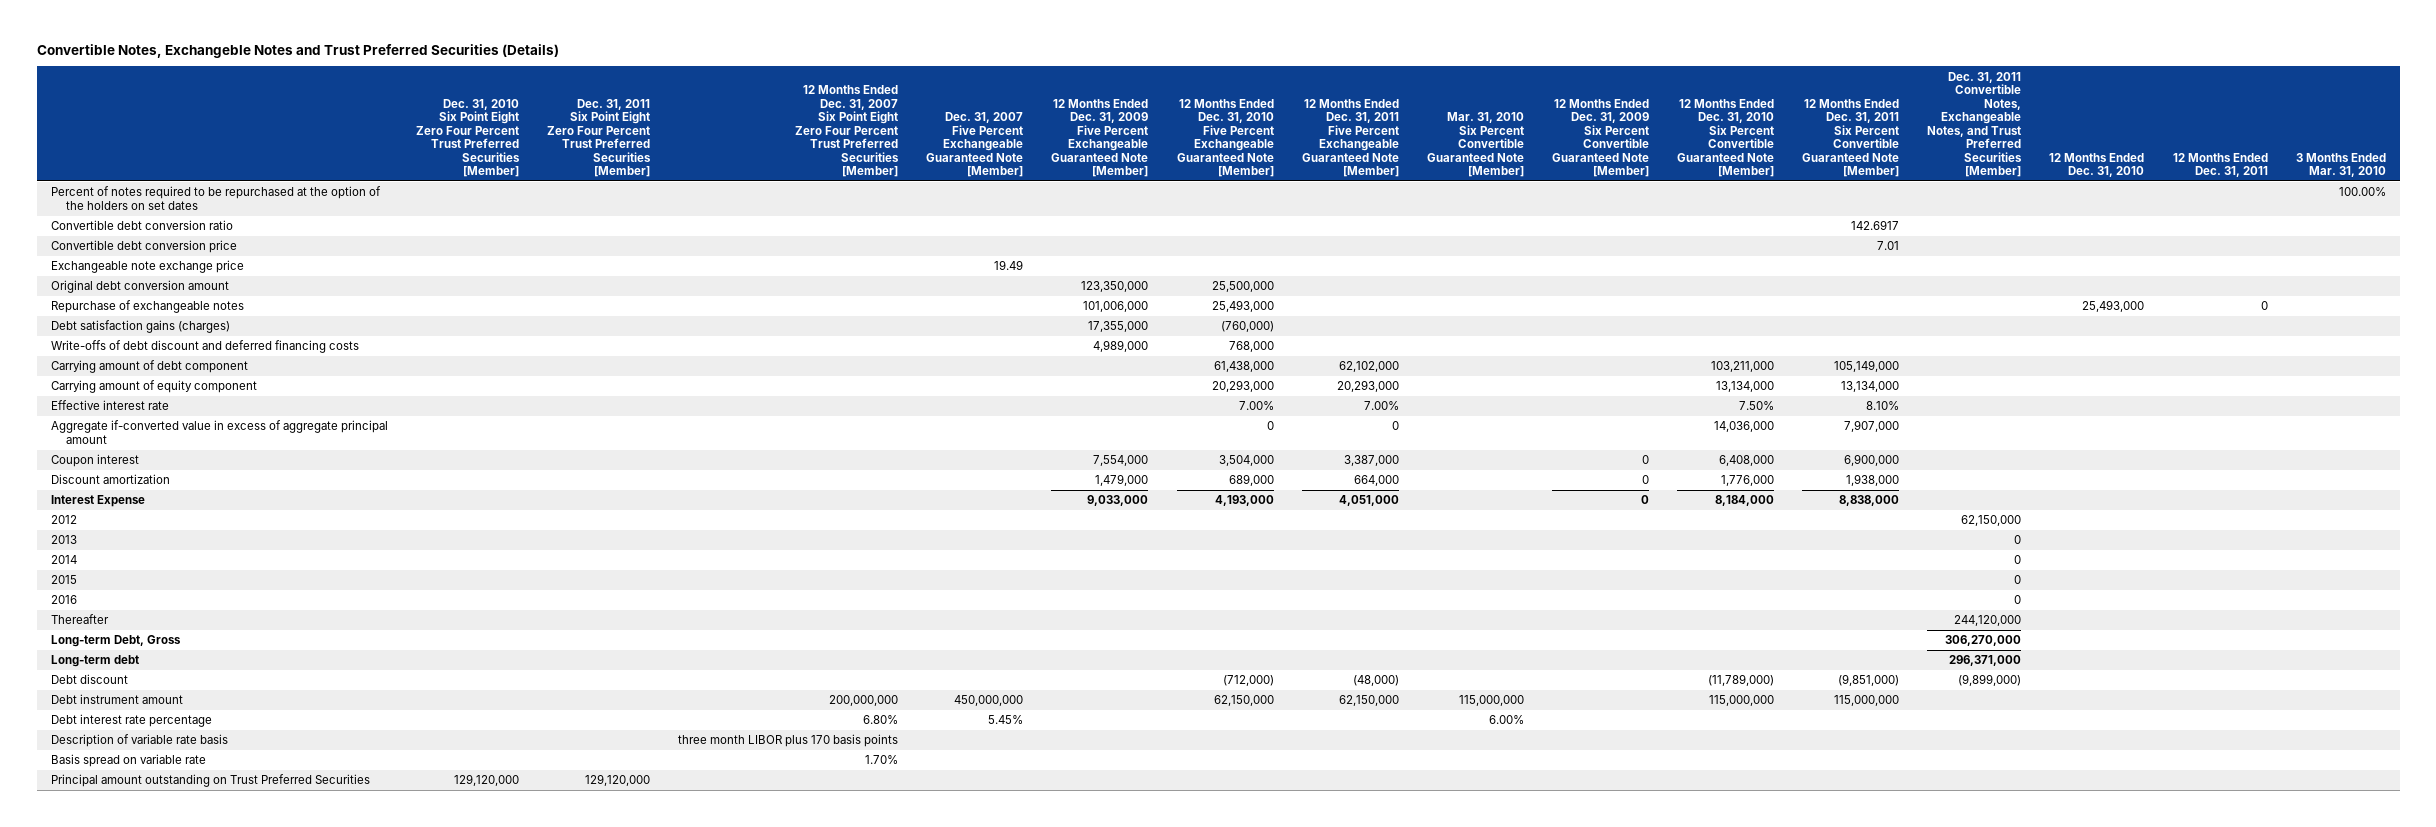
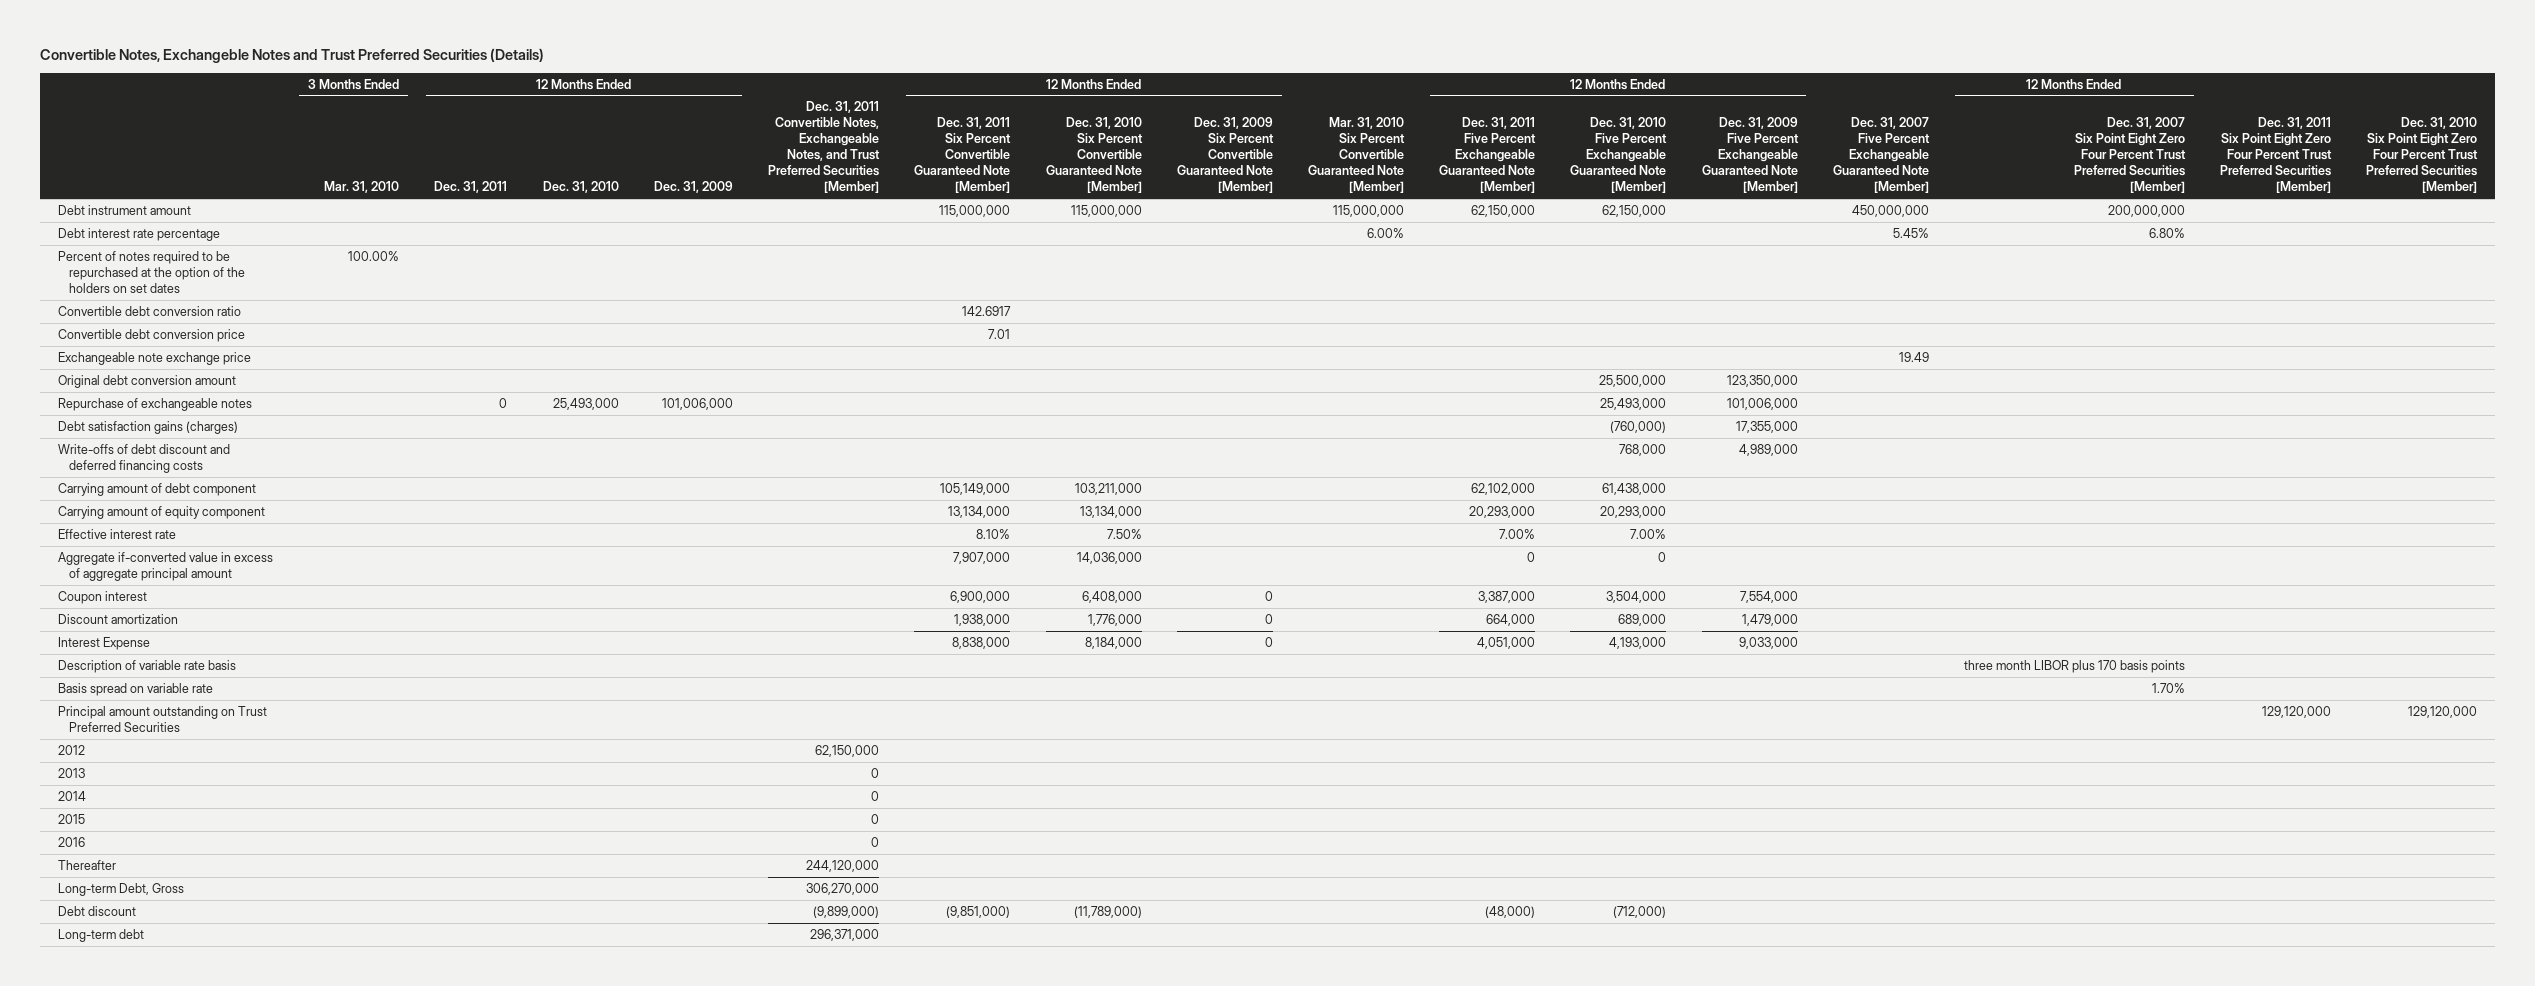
- | Dec. 31, 2010 Six Point Eight Zero Four Percent Trust Preferred Securities [Member] | Dec. 31, 2011 Six Point Eight Zero Four Percent Trust Preferred Securities [Member] | 12 Months Ended Dec. 31, 2007 Six Point Eight Zero Four Percent Trust Preferred Securities [Member] | Dec. 31, 2007 Five Percent Exchangeable Guaranteed Note [Member] | 12 Months Ended Dec. 31, 2009 Five Percent Exchangeable Guaranteed Note [Member] | 12 Months Ended Dec. 31, 2010 Five Percent Exchangeable Guaranteed Note [Member] | 12 Months Ended Dec. 31, 2011 Five Percent Exchangeable Guaranteed Note [Member] | Mar. 31, 2010 Six Percent Convertible Guaranteed Note [Member] | 12 Months Ended Dec. 31, 2009 Six Percent Convertible Guaranteed Note [Member] | 12 Months Ended Dec. 31, 2010 Six Percent Convertible Guaranteed Note [Member] | 12 Months Ended Dec. 31, 2011 Six Percent Convertible Guaranteed Note [Member] | Dec. 31, 2011 Convertible Notes, Exchangeable Notes, and Trust Preferred Securities [Member] | 12 Months Ended Dec. 31, 2010 | 12 Months Ended Dec. 31, 2011 | 3 Months Ended Mar. 31, 2010
+ | 3 Months Ended Mar. 31, 2010 | 12 Months Ended Dec. 31, 2011 | 12 Months Ended Dec. 31, 2010 | 12 Months Ended Dec. 31, 2009 | Dec. 31, 2011 Convertible Notes, Exchangeable Notes, and Trust Preferred Securities [Member] | 12 Months Ended Dec. 31, 2011 Six Percent Convertible Guaranteed Note [Member] | 12 Months Ended Dec. 31, 2010 Six Percent Convertible Guaranteed Note [Member] | 12 Months Ended Dec. 31, 2009 Six Percent Convertible Guaranteed Note [Member] | Mar. 31, 2010 Six Percent Convertible Guaranteed Note [Member] | 12 Months Ended Dec. 31, 2011 Five Percent Exchangeable Guaranteed Note [Member] | 12 Months Ended Dec. 31, 2010 Five Percent Exchangeable Guaranteed Note [Member] | 12 Months Ended Dec. 31, 2009 Five Percent Exchangeable Guaranteed Note [Member] | Dec. 31, 2007 Five Percent Exchangeable Guaranteed Note [Member] | 12 Months Ended Dec. 31, 2007 Six Point Eight Zero Four Percent Trust Preferred Securities [Member] | Dec. 31, 2011 Six Point Eight Zero Four Percent Trust Preferred Securities [Member] | Dec. 31, 2010 Six Point Eight Zero Four Percent Trust Preferred Securities [Member]
moved up: Debt instrument amount | | | | | | 115,000,000 | 115,000,000 | | 115,000,000 | 62,150,000 | 62,150,000 | | 450,000,000 | 200,000,000 | |
moved up: Debt interest rate percentage | | | | | | | | | 6.00% | | | | 5.45% | 6.80% | |
moved up: Description of variable rate basis | | | | | | | | | | | | | | three month LIBOR plus 170 basis points | |
moved up: Basis spread on variable rate | | | | | | | | | | | | | | 1.70% | |
moved up: Principal amount outstanding on Trust Preferred Securities | | | | | | | | | | | | | | | 129,120,000 | 129,120,000
moved down: Long-term debt | | | | | 296,371,000 | | | | | | | | | | |

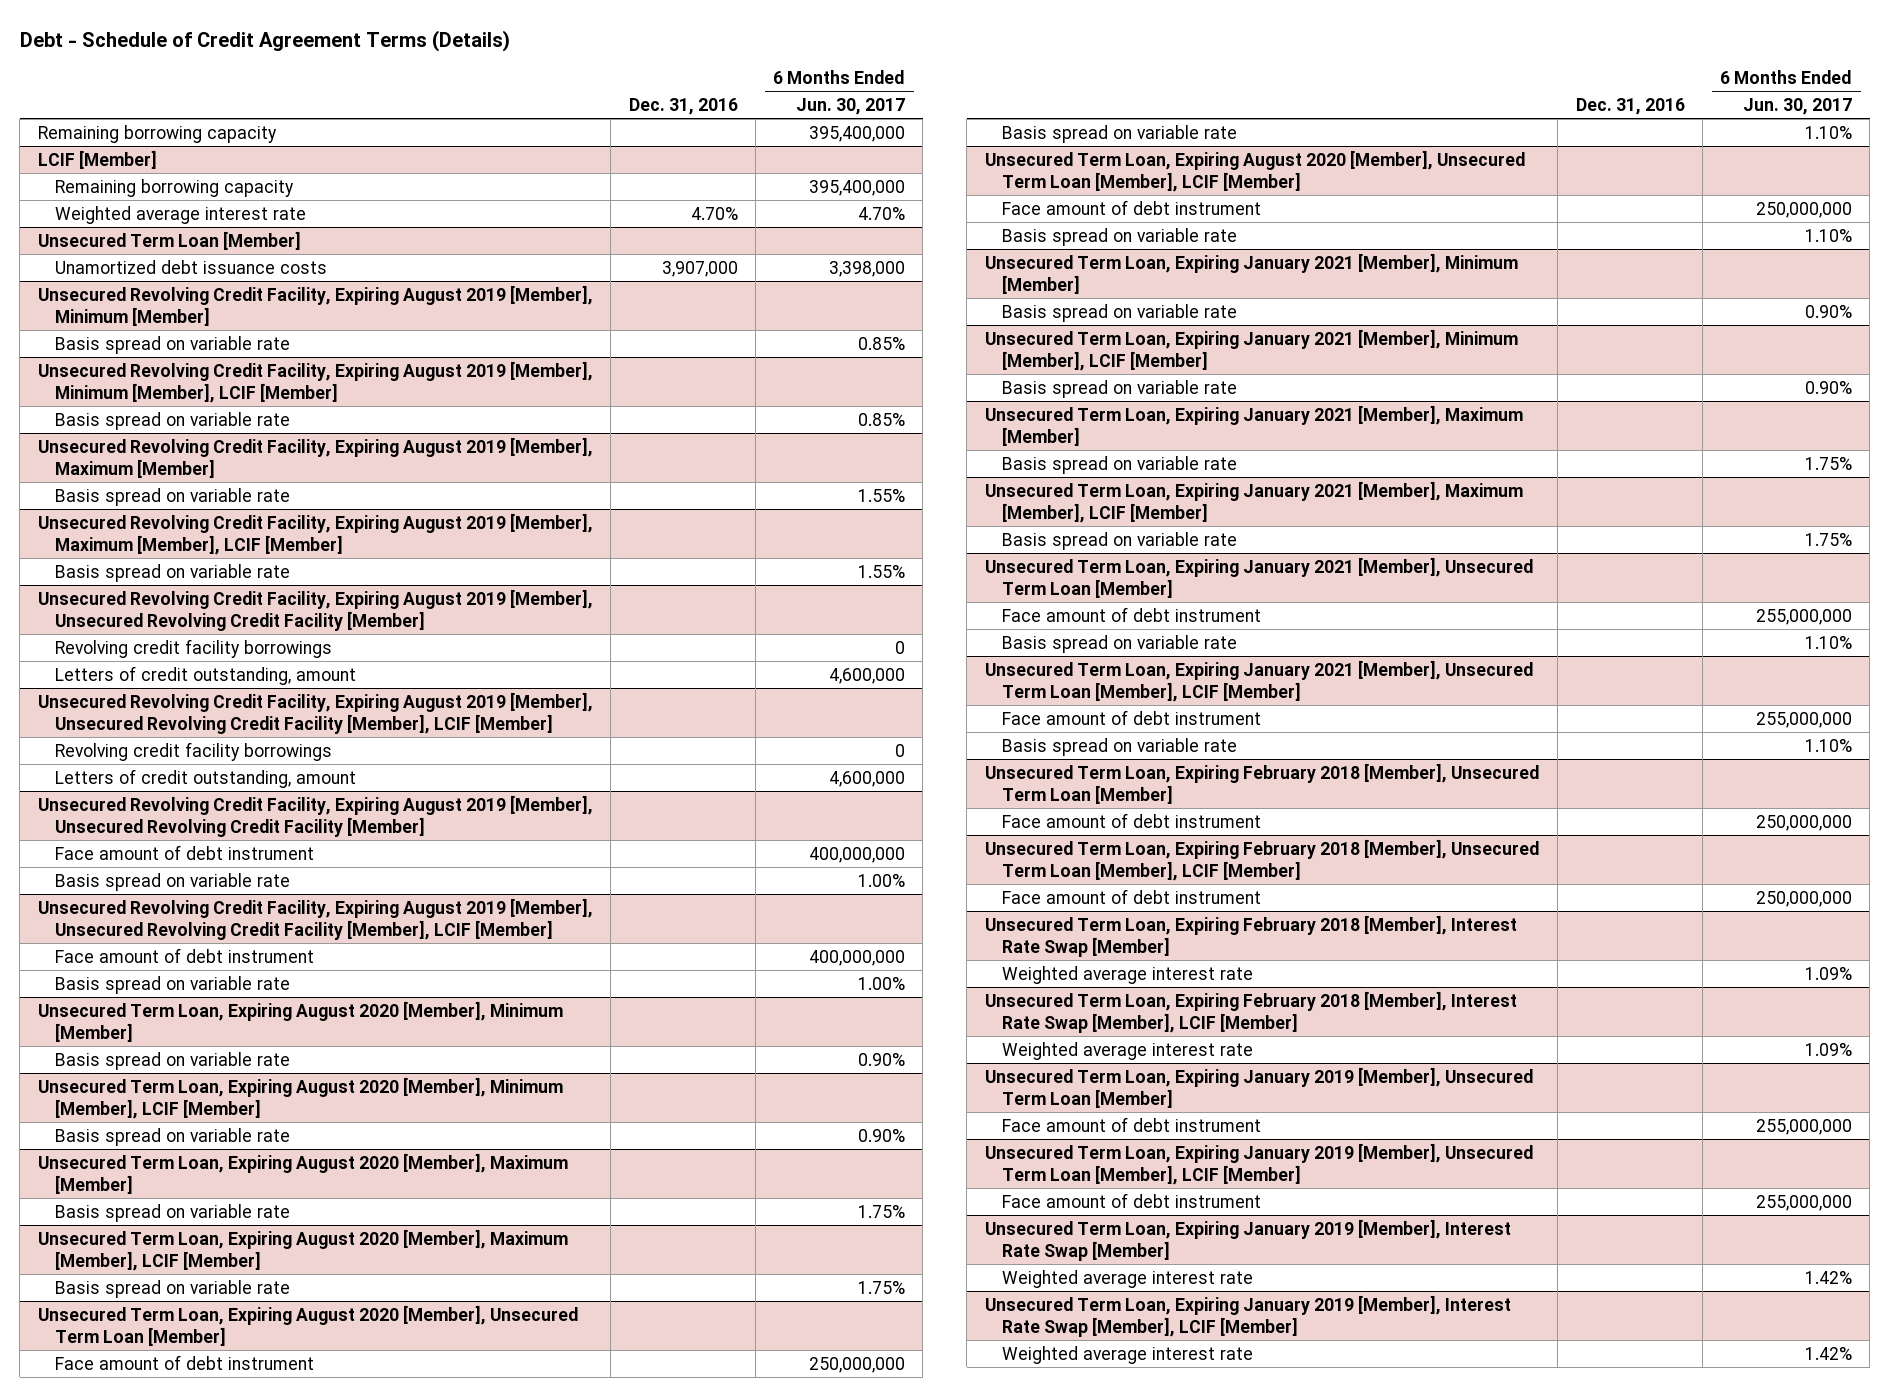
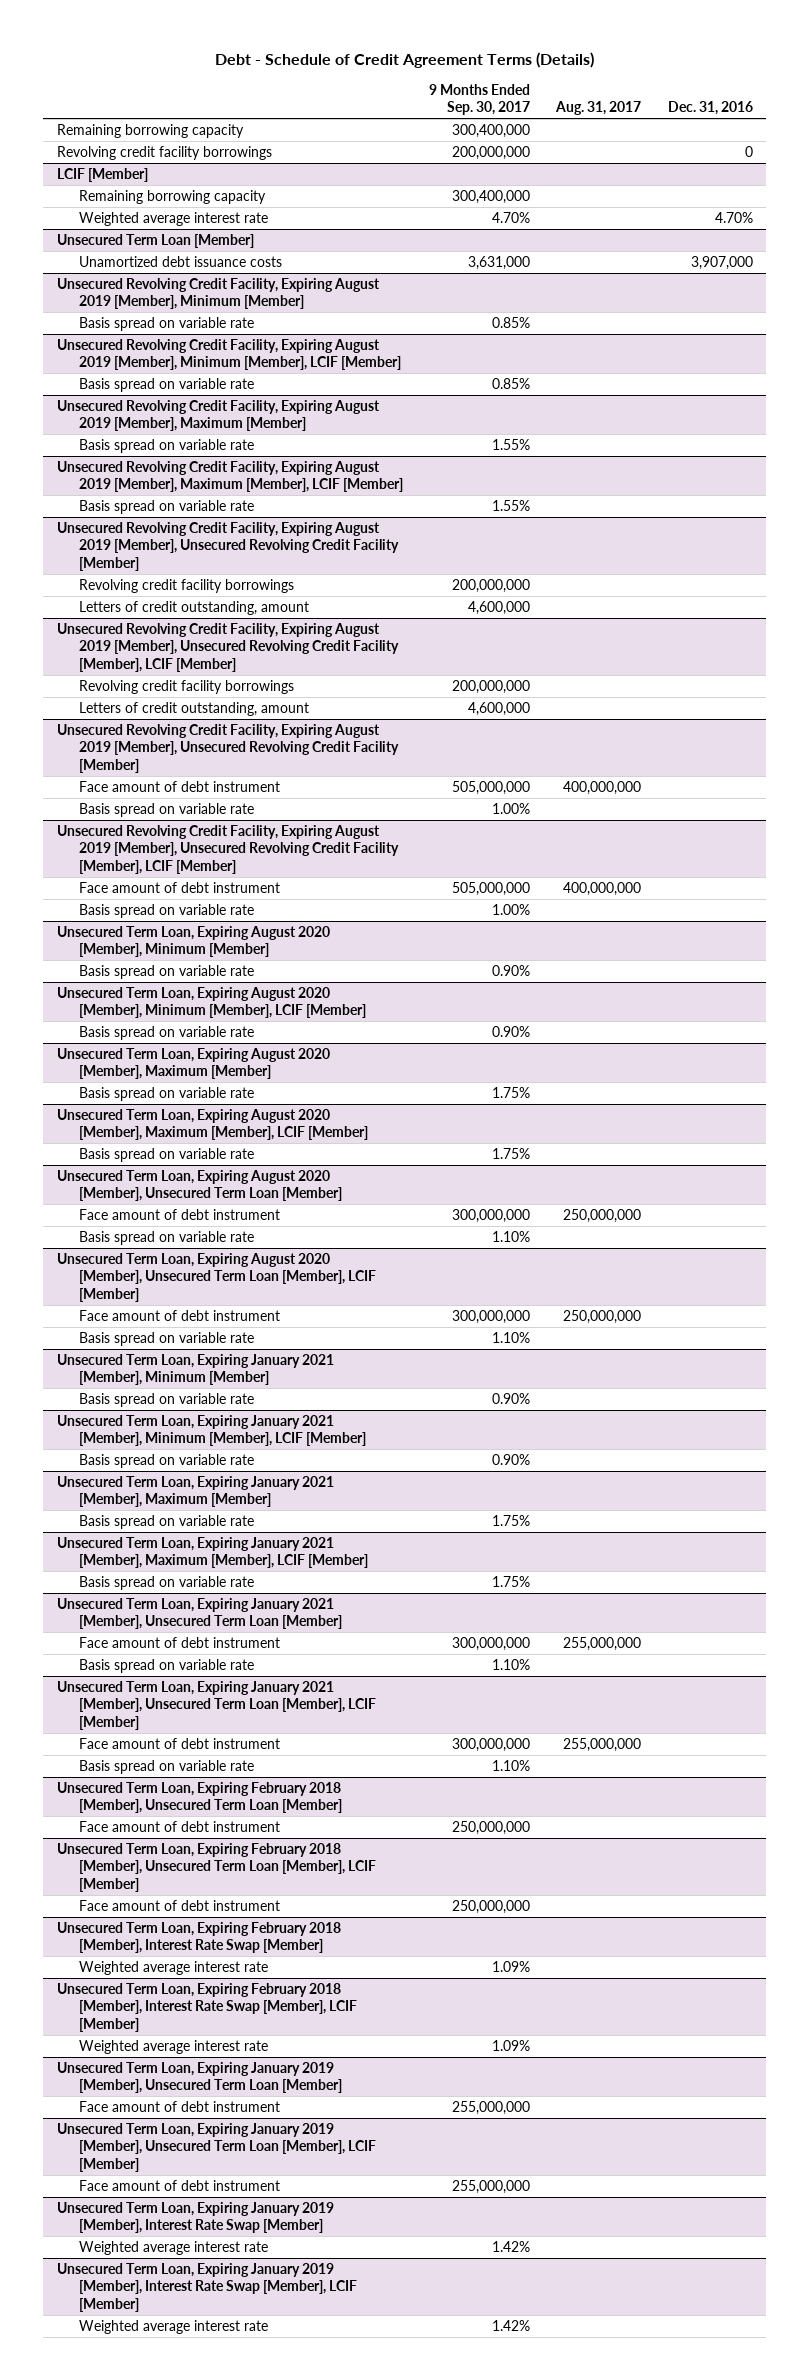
- | Dec. 31, 2016 | 6 Months Ended Jun. 30, 2017
+ | 9 Months Ended Sep. 30, 2017 | Aug. 31, 2017 | Dec. 31, 2016
+ Revolving credit facility borrowings | 200,000,000 | | 0

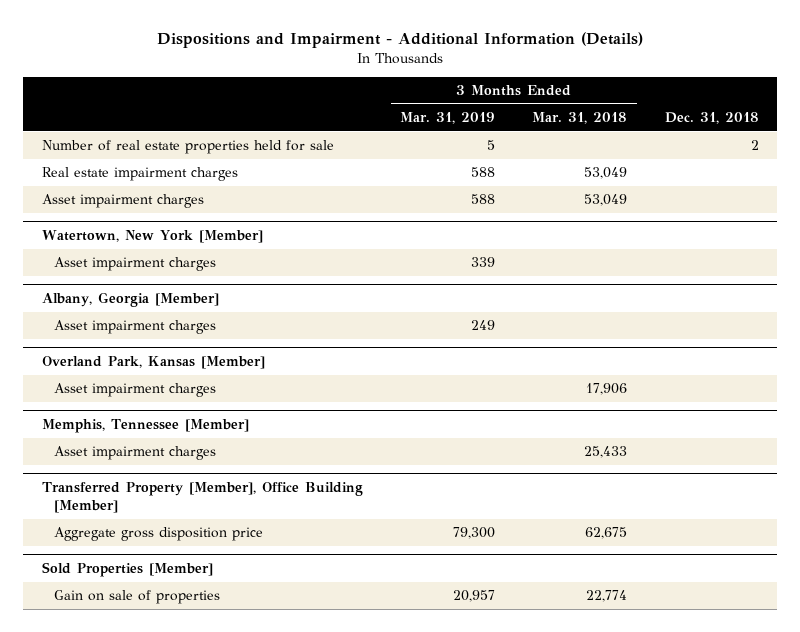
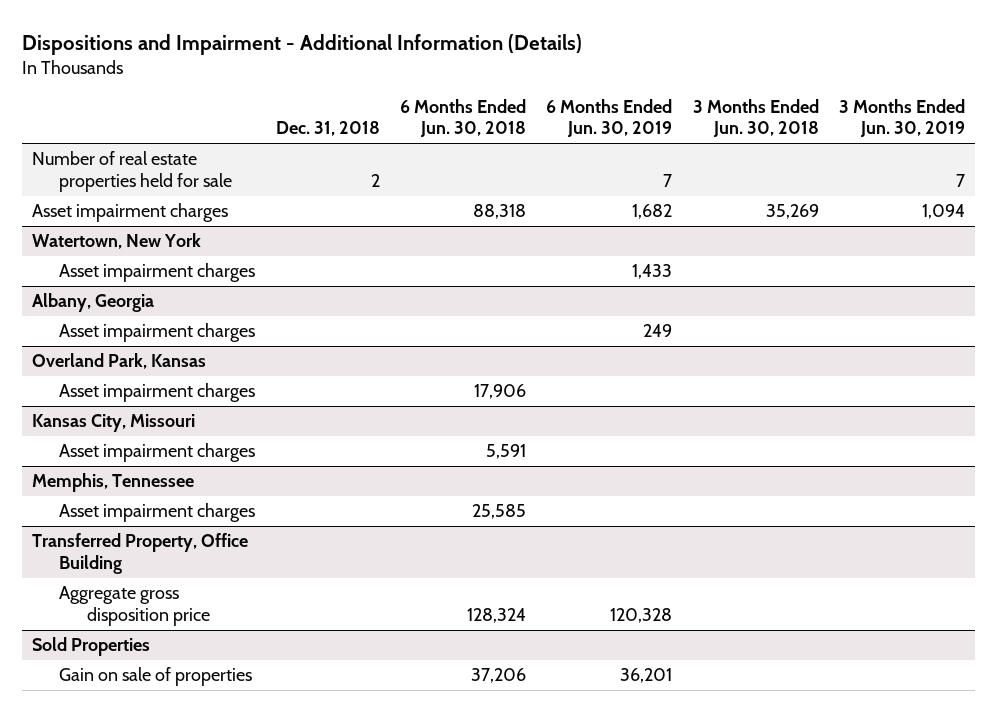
- | 3 Months Ended Mar. 31, 2019 | 3 Months Ended Mar. 31, 2018 | Dec. 31, 2018
+ | Dec. 31, 2018 | 6 Months Ended Jun. 30, 2018 | 6 Months Ended Jun. 30, 2019 | 3 Months Ended Jun. 30, 2018 | 3 Months Ended Jun. 30, 2019
- Real estate impairment charges | 588 | 53,049 |
- Watertown, New York [Member]
+ Watertown, New York
- Albany, Georgia [Member]
+ Albany, Georgia
- Overland Park, Kansas [Member]
+ Overland Park, Kansas
- Memphis, Tennessee [Member]
+ Kansas City, Missouri
+ Asset impairment charges | | 5,591 | | |
+ Memphis, Tennessee
- Transferred Property [Member], Office Building [Member]
+ Transferred Property, Office Building
- Sold Properties [Member]
+ Sold Properties

